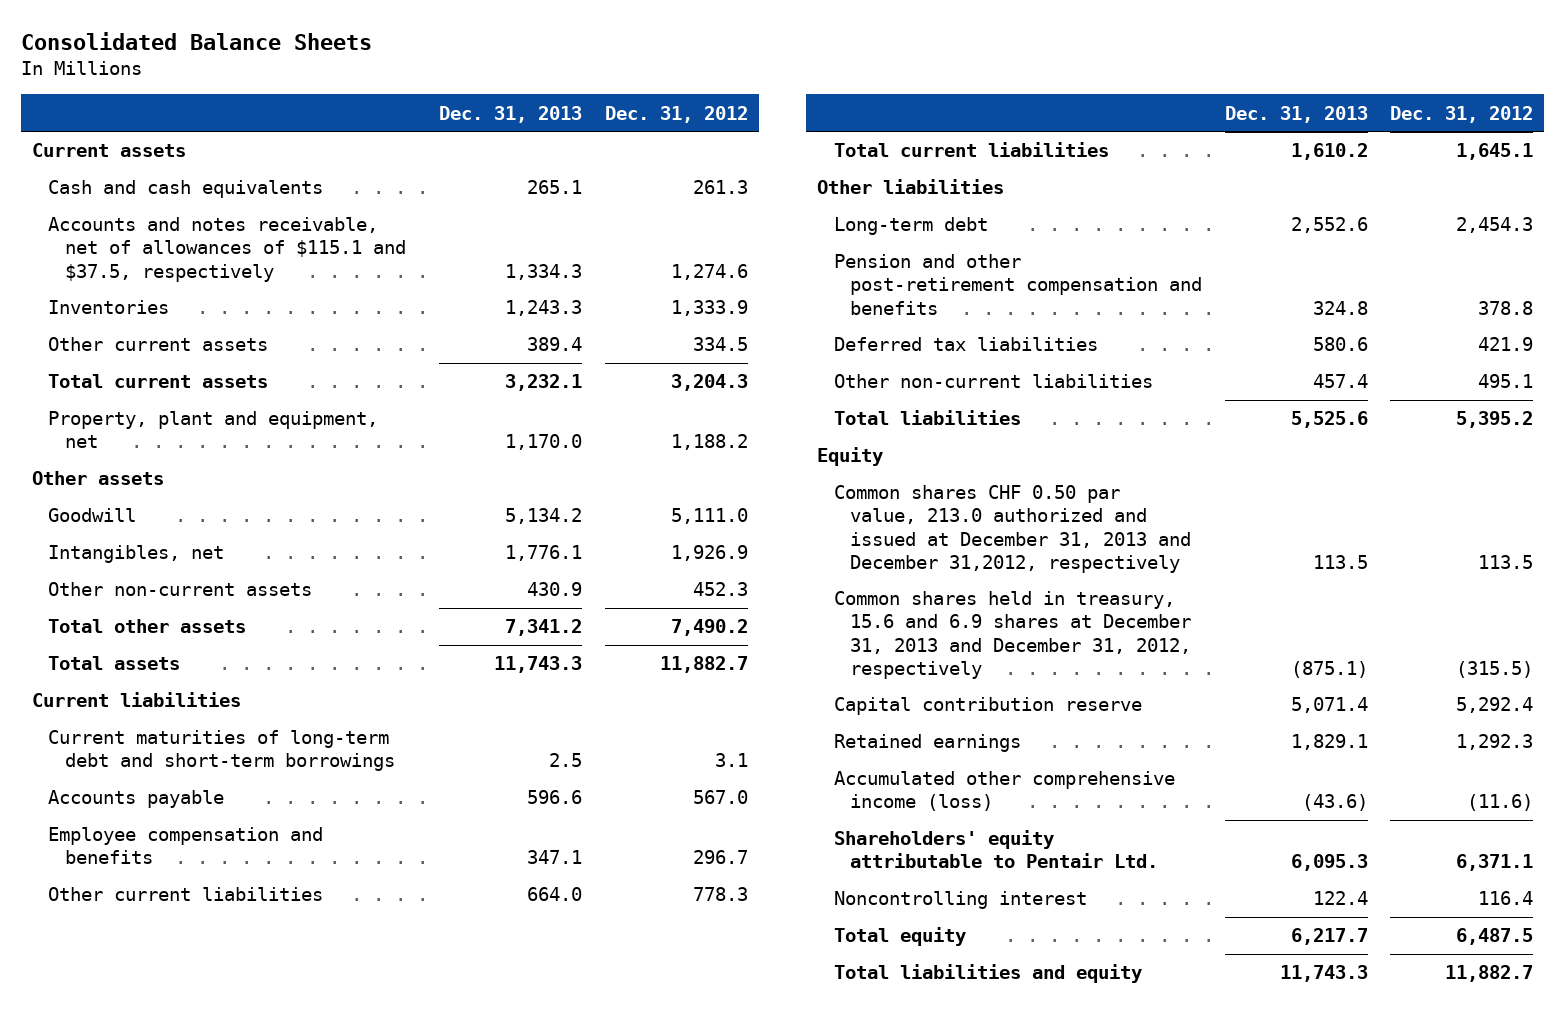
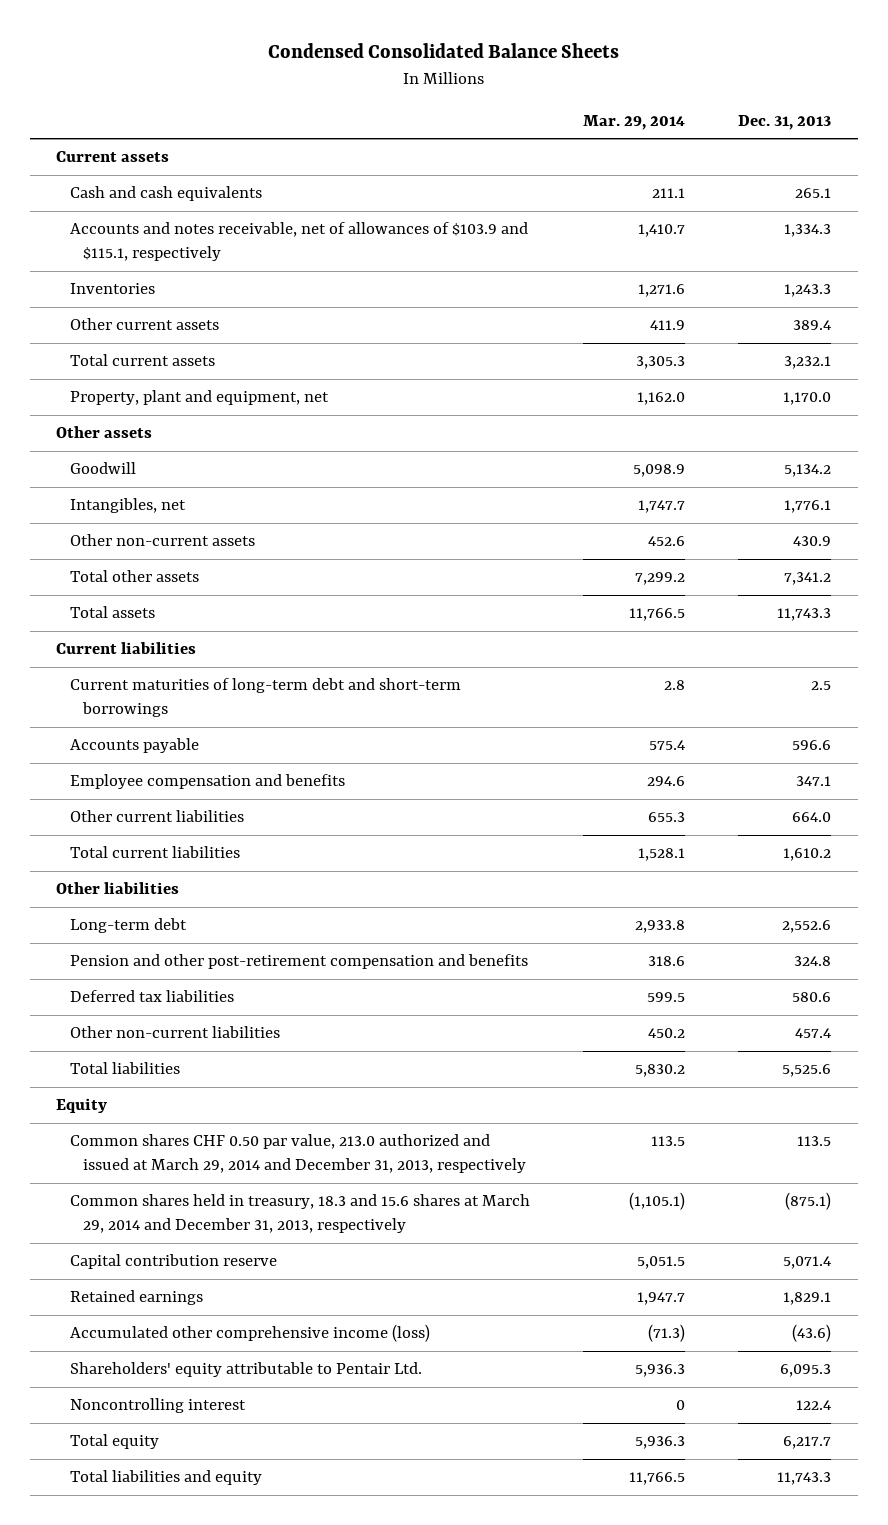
- Consolidated Balance Sheets
+ Condensed Consolidated Balance Sheets
- | Dec. 31, 2013 | Dec. 31, 2012
+ | Mar. 29, 2014 | Dec. 31, 2013
- Accounts and notes receivable, net of allowances of $115.1 and $37.5, respectively | 1,334.3 | 1,274.6
+ Accounts and notes receivable, net of allowances of $103.9 and $115.1, respectively | 1,410.7 | 1,334.3
- Common shares CHF 0.50 par value, 213.0 authorized and issued at December 31, 2013 and December 31,2012, respectively | 113.5 | 113.5
- Common shares held in treasury, 15.6 and 6.9 shares at December 31, 2013 and December 31, 2012, respectively | (875.1) | (315.5)
+ Common shares CHF 0.50 par value, 213.0 authorized and issued at March 29, 2014 and December 31, 2013, respectively | 113.5 | 113.5
+ Common shares held in treasury, 18.3 and 15.6 shares at March 29, 2014 and December 31, 2013, respectively | (1,105.1) | (875.1)

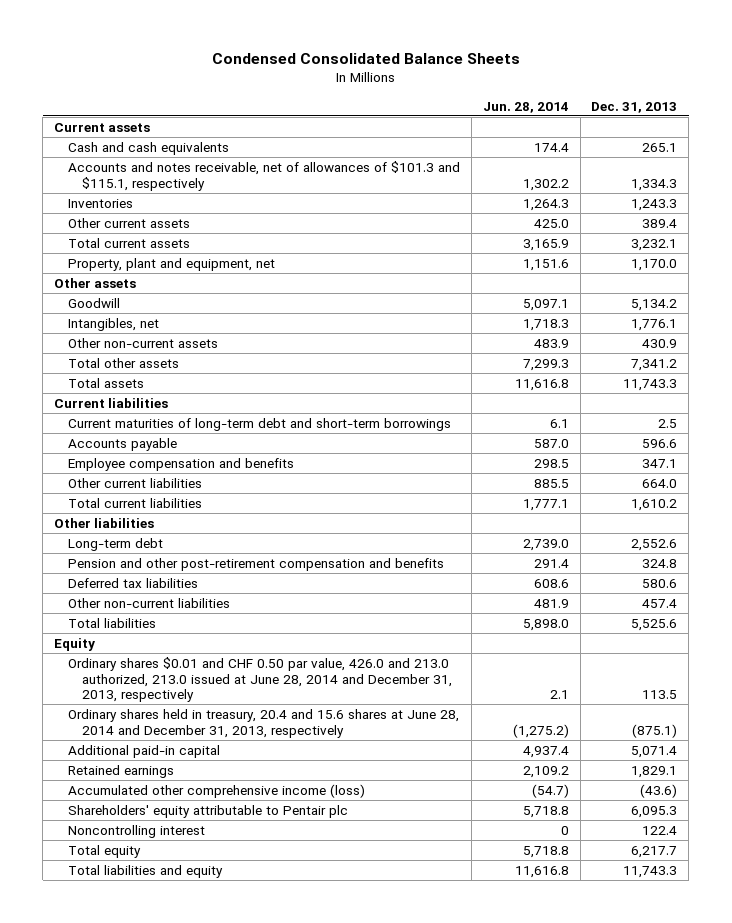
- | Mar. 29, 2014 | Dec. 31, 2013
+ | Jun. 28, 2014 | Dec. 31, 2013
- Accounts and notes receivable, net of allowances of $103.9 and $115.1, respectively | 1,410.7 | 1,334.3
+ Accounts and notes receivable, net of allowances of $101.3 and $115.1, respectively | 1,302.2 | 1,334.3
- Common shares CHF 0.50 par value, 213.0 authorized and issued at March 29, 2014 and December 31, 2013, respectively | 113.5 | 113.5
- Common shares held in treasury, 18.3 and 15.6 shares at March 29, 2014 and December 31, 2013, respectively | (1,105.1) | (875.1)
- Capital contribution reserve | 5,051.5 | 5,071.4
+ Ordinary shares $0.01 and CHF 0.50 par value, 426.0 and 213.0 authorized, 213.0 issued at June 28, 2014 and December 31, 2013, respectively | 2.1 | 113.5
+ Ordinary shares held in treasury, 20.4 and 15.6 shares at June 28, 2014 and December 31, 2013, respectively | (1,275.2) | (875.1)
+ Additional paid-in capital | 4,937.4 | 5,071.4
- Shareholders' equity attributable to Pentair Ltd. | 5,936.3 | 6,095.3
+ Shareholders' equity attributable to Pentair plc | 5,718.8 | 6,095.3

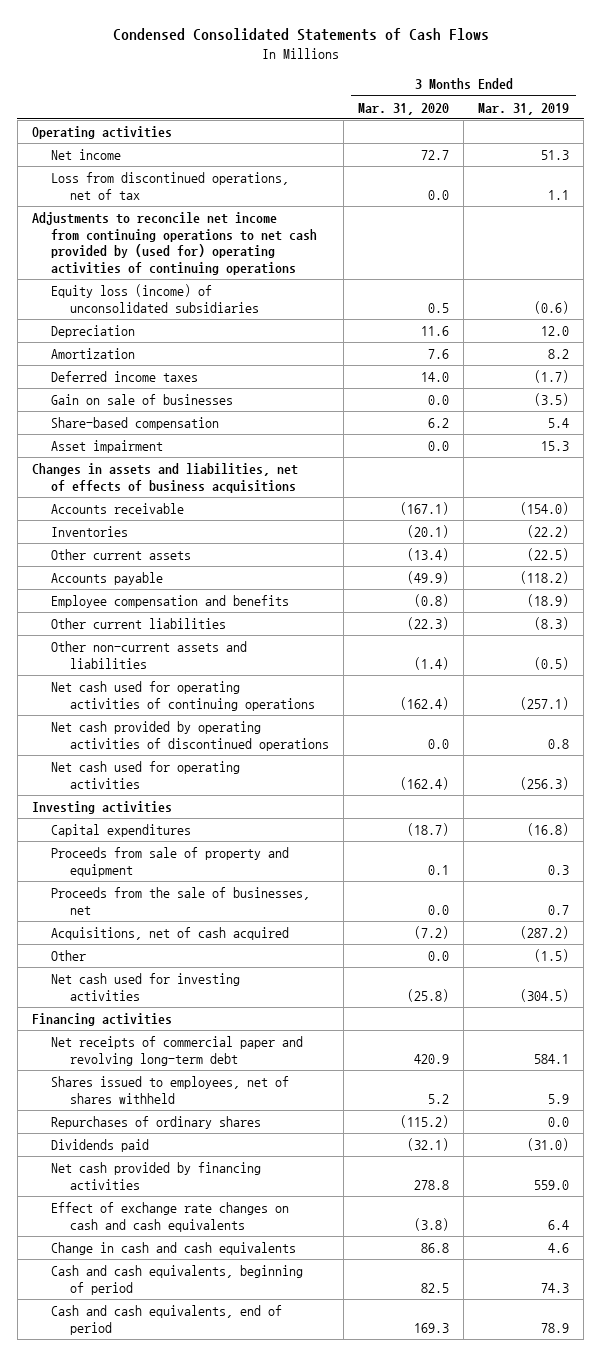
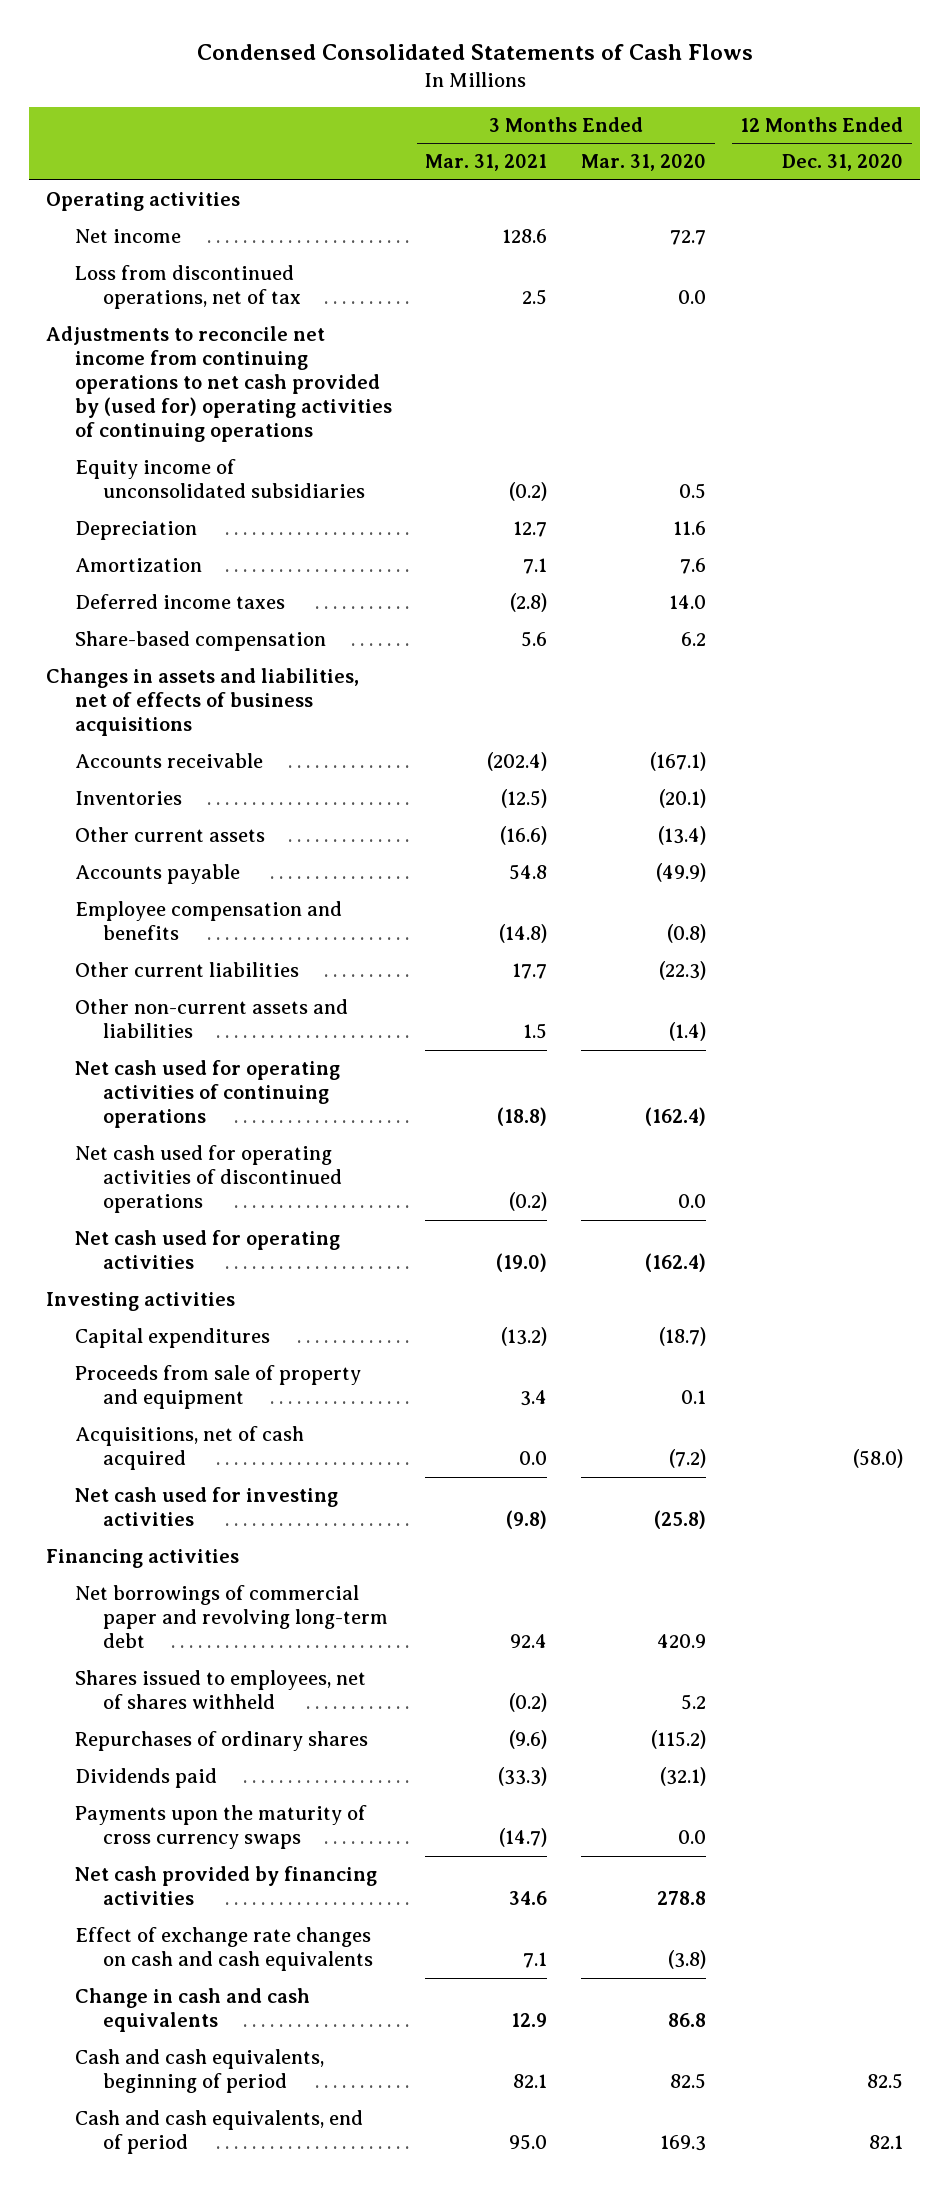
- | 3 Months Ended Mar. 31, 2020 | 3 Months Ended Mar. 31, 2019
+ | 3 Months Ended Mar. 31, 2021 | 3 Months Ended Mar. 31, 2020 | 12 Months Ended Dec. 31, 2020
- Equity loss (income) of unconsolidated subsidiaries | 0.5 | (0.6)
+ Equity income of unconsolidated subsidiaries | (0.2) | 0.5 |
- Gain on sale of businesses | 0.0 | (3.5)
- Asset impairment | 0.0 | 15.3
- Net cash provided by operating activities of discontinued operations | 0.0 | 0.8
+ Net cash used for operating activities of discontinued operations | (0.2) | 0.0 |
- Proceeds from the sale of businesses, net | 0.0 | 0.7
- Other | 0.0 | (1.5)
- Net receipts of commercial paper and revolving long-term debt | 420.9 | 584.1
+ Net borrowings of commercial paper and revolving long-term debt | 92.4 | 420.9 |
+ Payments upon the maturity of cross currency swaps | (14.7) | 0.0 |

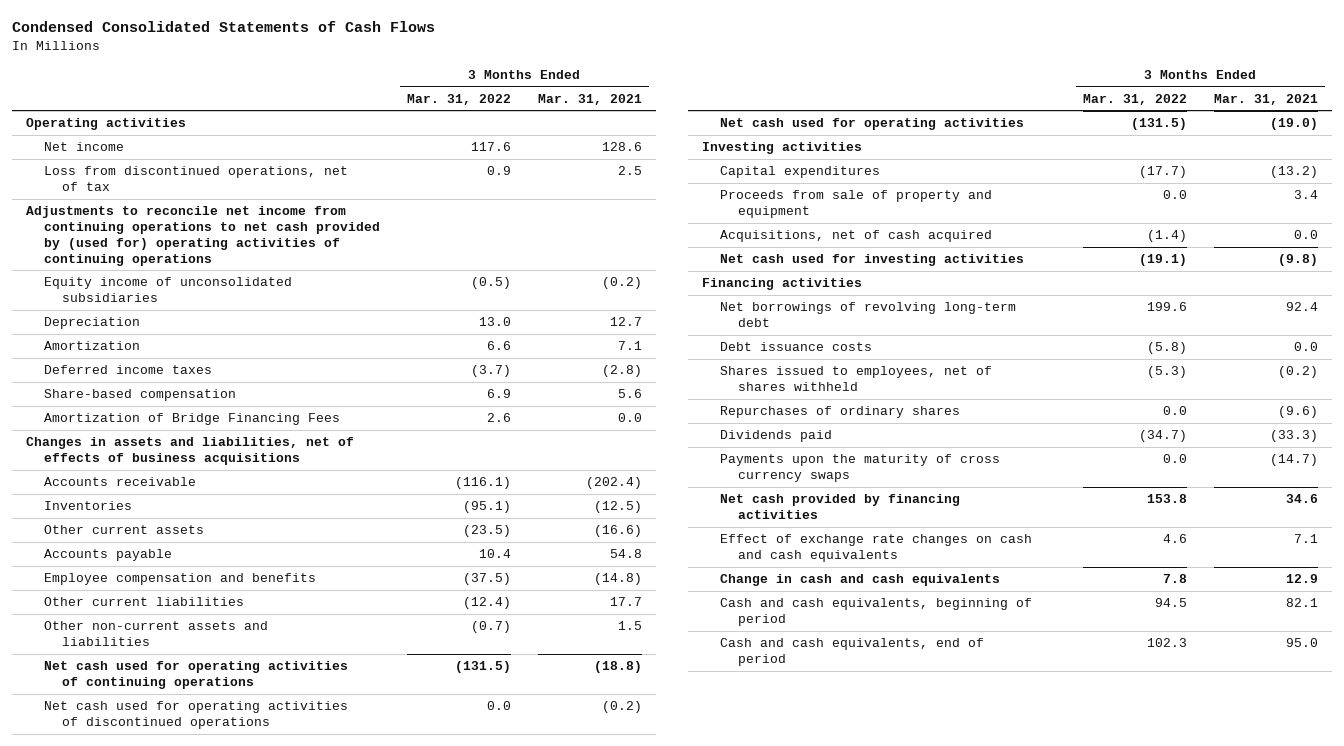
- | 3 Months Ended Mar. 31, 2021 | 3 Months Ended Mar. 31, 2020 | 12 Months Ended Dec. 31, 2020
+ | 3 Months Ended Mar. 31, 2022 | 3 Months Ended Mar. 31, 2021
+ Amortization of Bridge Financing Fees | 2.6 | 0.0
- Net borrowings of commercial paper and revolving long-term debt | 92.4 | 420.9 |
+ Net borrowings of revolving long-term debt | 199.6 | 92.4
+ Debt issuance costs | (5.8) | 0.0

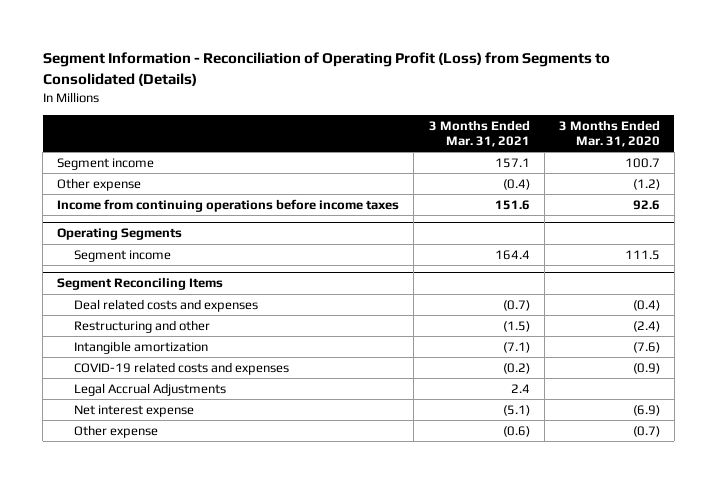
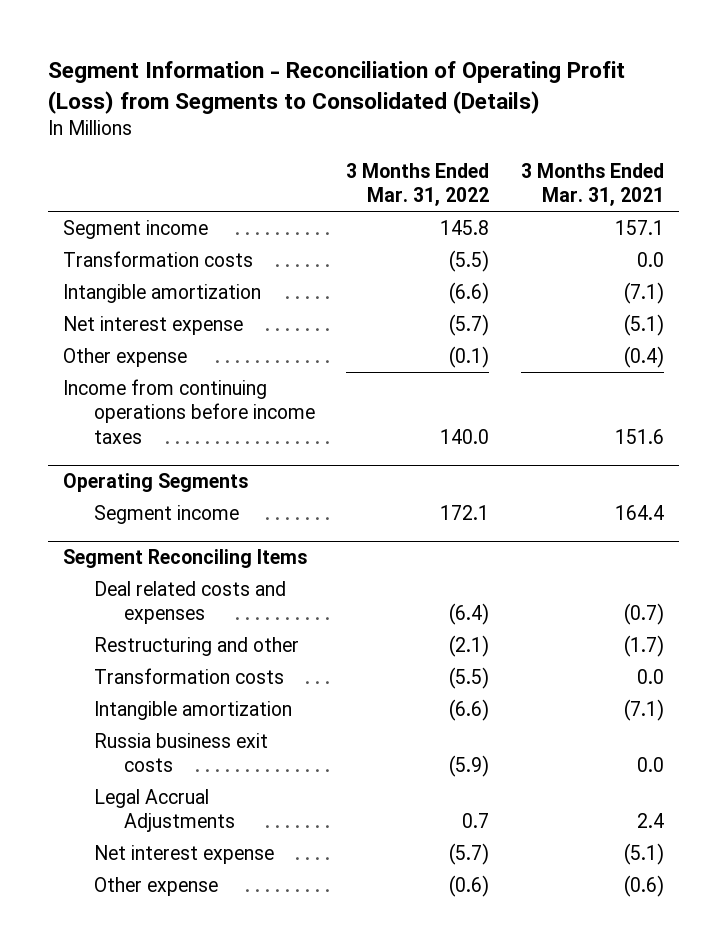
- | 3 Months Ended Mar. 31, 2021 | 3 Months Ended Mar. 31, 2020
+ | 3 Months Ended Mar. 31, 2022 | 3 Months Ended Mar. 31, 2021
+ Transformation costs | (5.5) | 0.0
+ Intangible amortization | (6.6) | (7.1)
+ Net interest expense | (5.7) | (5.1)
@ Segment Reconciling Items
- Restructuring and other | (1.5) | (2.4)
+ Restructuring and other | (2.1) | (1.7)
+ Transformation costs | (5.5) | 0.0
- COVID-19 related costs and expenses | (0.2) | (0.9)
+ Russia business exit costs | (5.9) | 0.0

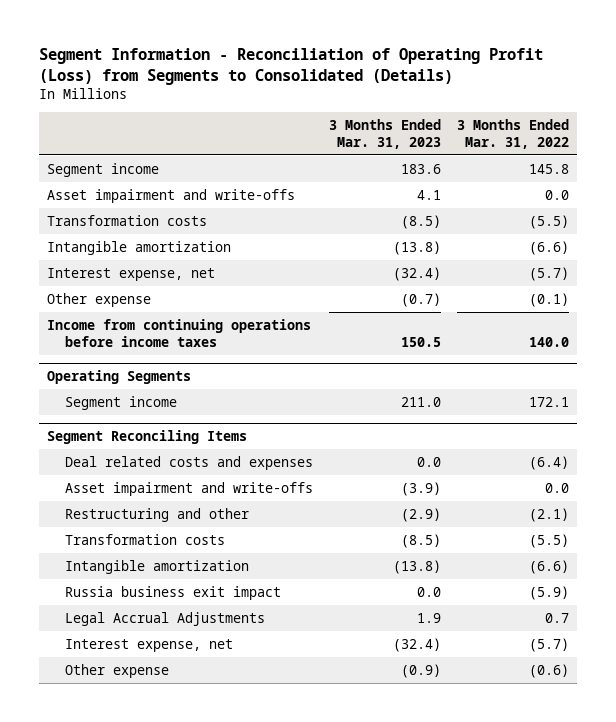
- | 3 Months Ended Mar. 31, 2022 | 3 Months Ended Mar. 31, 2021
+ | 3 Months Ended Mar. 31, 2023 | 3 Months Ended Mar. 31, 2022
+ Asset impairment and write-offs | 4.1 | 0.0
- Net interest expense | (5.7) | (5.1)
+ Interest expense, net | (32.4) | (5.7)
@ Segment Reconciling Items
+ Asset impairment and write-offs | (3.9) | 0.0
- Russia business exit costs | (5.9) | 0.0
+ Russia business exit impact | 0.0 | (5.9)
- Net interest expense | (5.7) | (5.1)
+ Interest expense, net | (32.4) | (5.7)

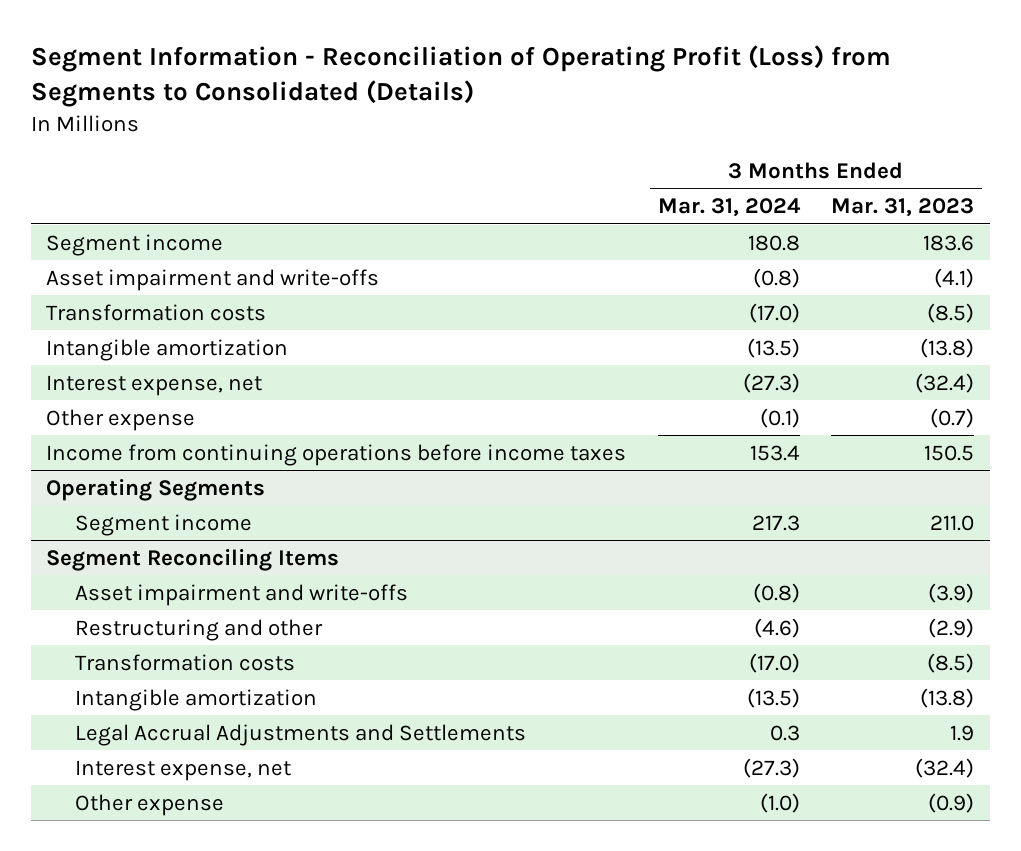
- | 3 Months Ended Mar. 31, 2023 | 3 Months Ended Mar. 31, 2022
+ | 3 Months Ended Mar. 31, 2024 | 3 Months Ended Mar. 31, 2023
- Asset impairment and write-offs | 4.1 | 0.0
+ Asset impairment and write-offs | (0.8) | (4.1)
@ Segment Reconciling Items
- Deal related costs and expenses | 0.0 | (6.4)
- Russia business exit impact | 0.0 | (5.9)
- Legal Accrual Adjustments | 1.9 | 0.7
+ Legal Accrual Adjustments and Settlements | 0.3 | 1.9

